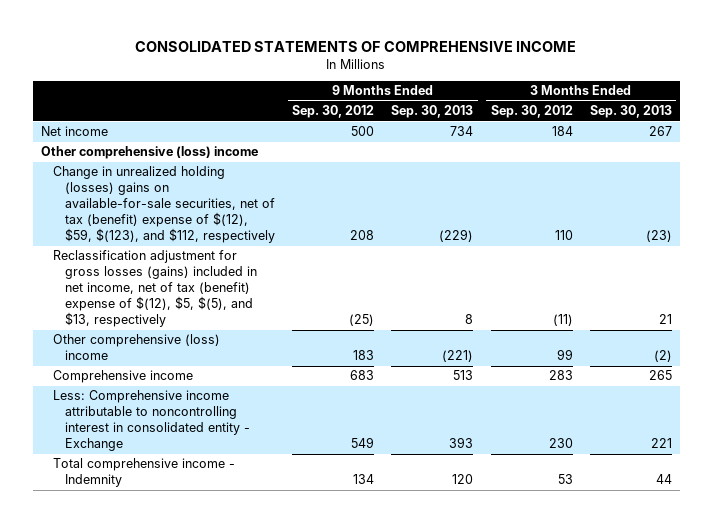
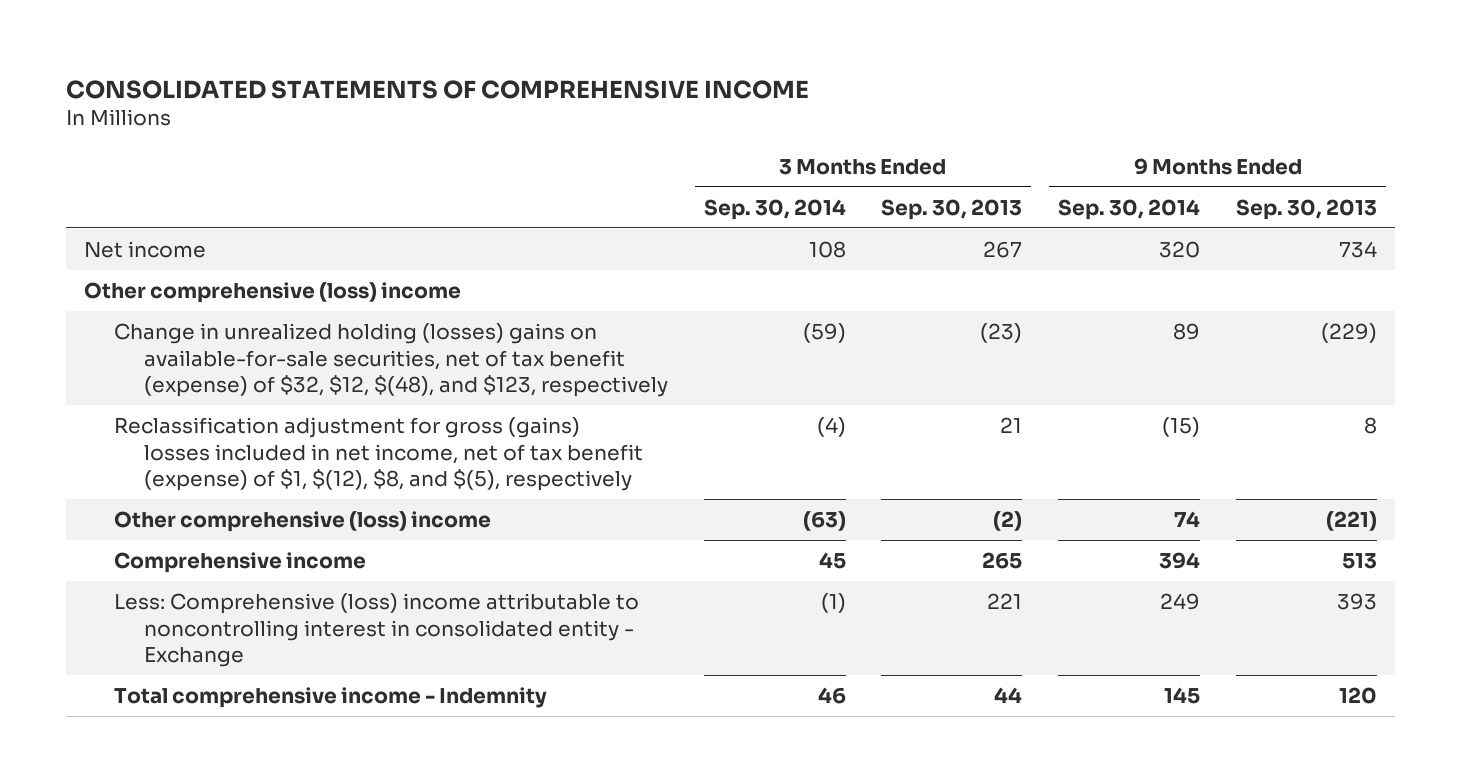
- | 9 Months Ended Sep. 30, 2012 | 9 Months Ended Sep. 30, 2013 | 3 Months Ended Sep. 30, 2012 | 3 Months Ended Sep. 30, 2013
+ | 3 Months Ended Sep. 30, 2014 | 3 Months Ended Sep. 30, 2013 | 9 Months Ended Sep. 30, 2014 | 9 Months Ended Sep. 30, 2013
- Change in unrealized holding (losses) gains on available-for-sale securities, net of tax (benefit) expense of $(12), $59, $(123), and $112, respectively | 208 | (229) | 110 | (23)
- Reclassification adjustment for gross losses (gains) included in net income, net of tax (benefit) expense of $(12), $5, $(5), and $13, respectively | (25) | 8 | (11) | 21
+ Change in unrealized holding (losses) gains on available-for-sale securities, net of tax benefit (expense) of $32, $12, $(48), and $123, respectively | (59) | (23) | 89 | (229)
+ Reclassification adjustment for gross (gains) losses included in net income, net of tax benefit (expense) of $1, $(12), $8, and $(5), respectively | (4) | 21 | (15) | 8
- Less: Comprehensive income attributable to noncontrolling interest in consolidated entity - Exchange | 549 | 393 | 230 | 221
+ Less: Comprehensive (loss) income attributable to noncontrolling interest in consolidated entity - Exchange | (1) | 221 | 249 | 393

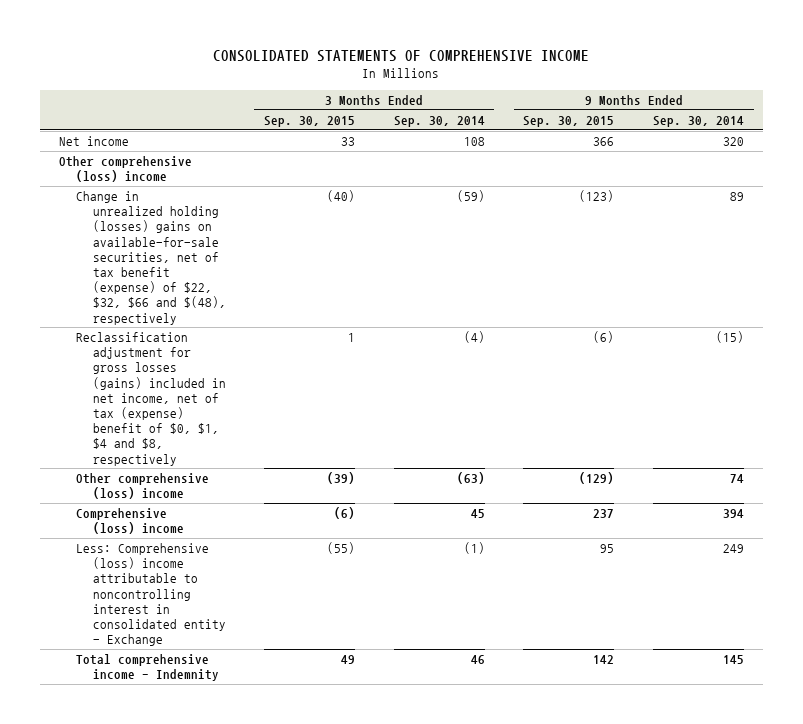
- | 3 Months Ended Sep. 30, 2014 | 3 Months Ended Sep. 30, 2013 | 9 Months Ended Sep. 30, 2014 | 9 Months Ended Sep. 30, 2013
+ | 3 Months Ended Sep. 30, 2015 | 3 Months Ended Sep. 30, 2014 | 9 Months Ended Sep. 30, 2015 | 9 Months Ended Sep. 30, 2014
- Change in unrealized holding (losses) gains on available-for-sale securities, net of tax benefit (expense) of $32, $12, $(48), and $123, respectively | (59) | (23) | 89 | (229)
- Reclassification adjustment for gross (gains) losses included in net income, net of tax benefit (expense) of $1, $(12), $8, and $(5), respectively | (4) | 21 | (15) | 8
+ Change in unrealized holding (losses) gains on available-for-sale securities, net of tax benefit (expense) of $22, $32, $66 and $(48), respectively | (40) | (59) | (123) | 89
+ Reclassification adjustment for gross losses (gains) included in net income, net of tax (expense) benefit of $0, $1, $4 and $8, respectively | 1 | (4) | (6) | (15)
- Comprehensive income | 45 | 265 | 394 | 513
+ Comprehensive (loss) income | (6) | 45 | 237 | 394

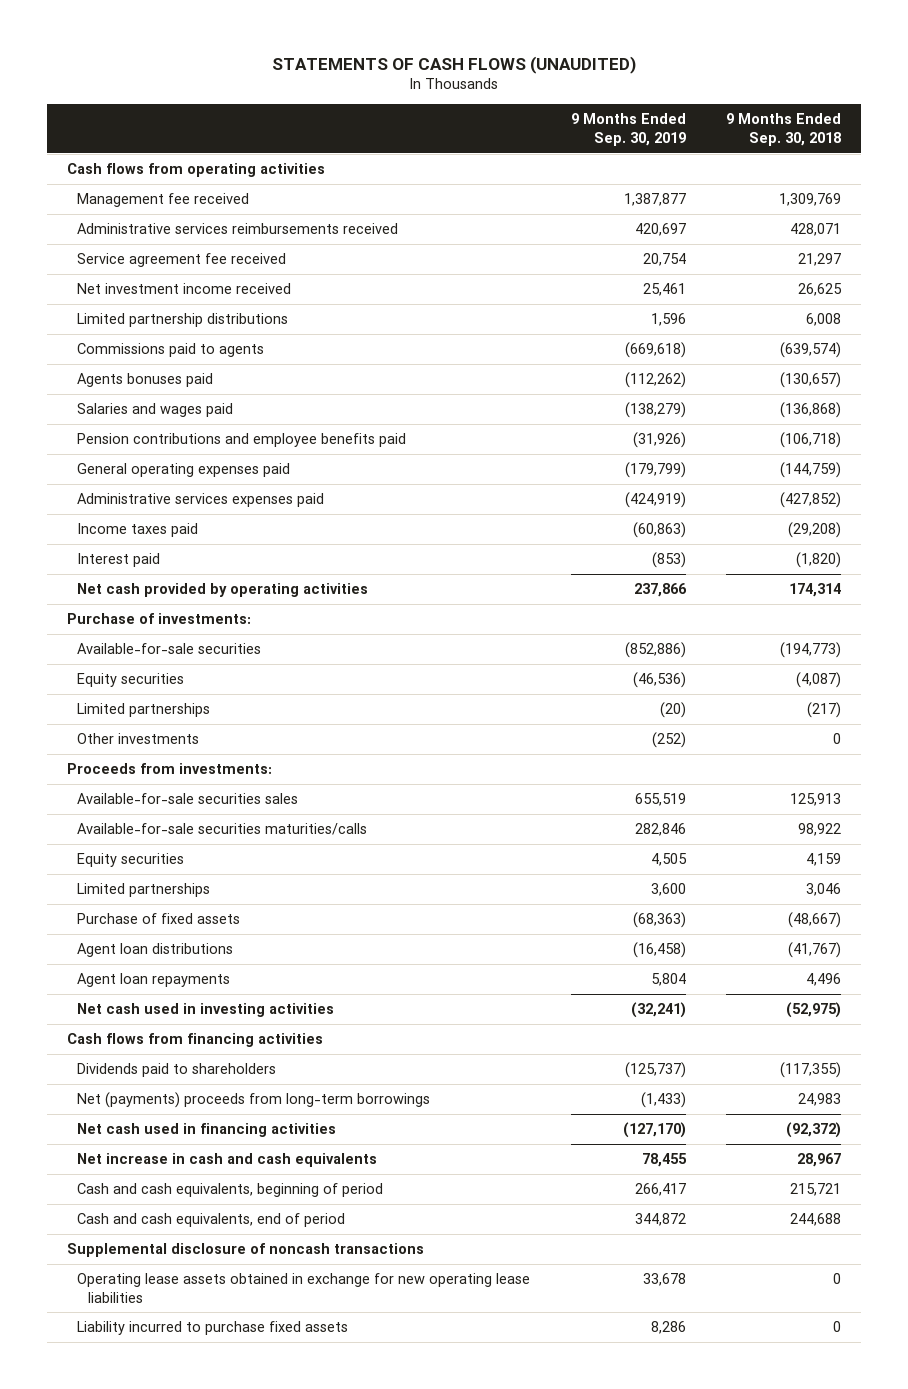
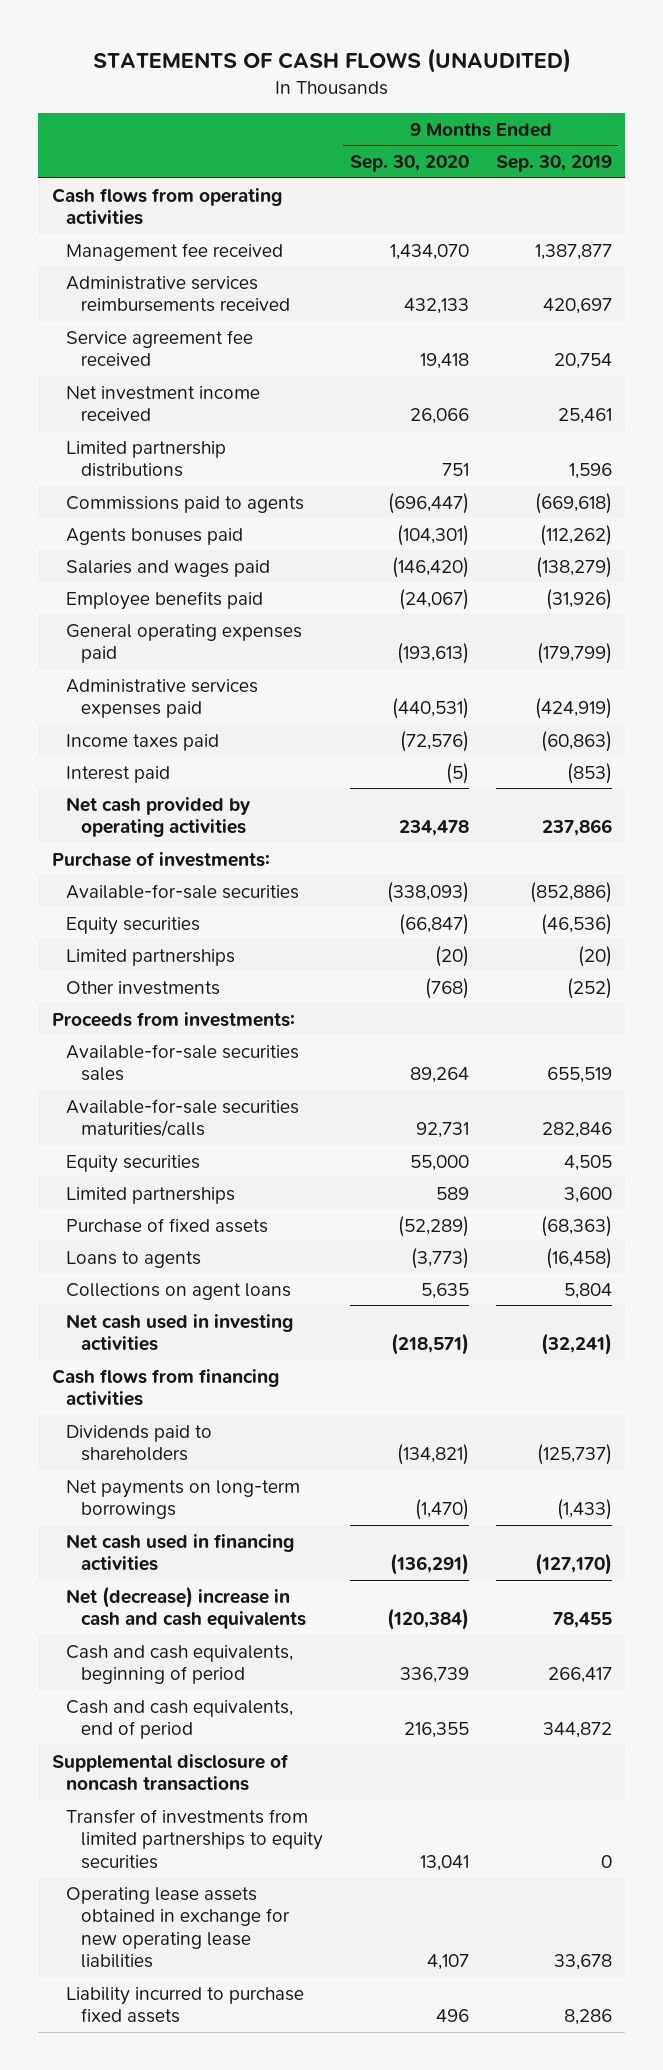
- | 9 Months Ended Sep. 30, 2019 | 9 Months Ended Sep. 30, 2018
+ | 9 Months Ended Sep. 30, 2020 | 9 Months Ended Sep. 30, 2019
- Pension contributions and employee benefits paid | (31,926) | (106,718)
+ Employee benefits paid | (24,067) | (31,926)
- Agent loan distributions | (16,458) | (41,767)
- Agent loan repayments | 5,804 | 4,496
+ Loans to agents | (3,773) | (16,458)
+ Collections on agent loans | 5,635 | 5,804
- Net (payments) proceeds from long-term borrowings | (1,433) | 24,983
+ Net payments on long-term borrowings | (1,470) | (1,433)
- Net increase in cash and cash equivalents | 78,455 | 28,967
+ Net (decrease) increase in cash and cash equivalents | (120,384) | 78,455
+ Transfer of investments from limited partnerships to equity securities | 13,041 | 0

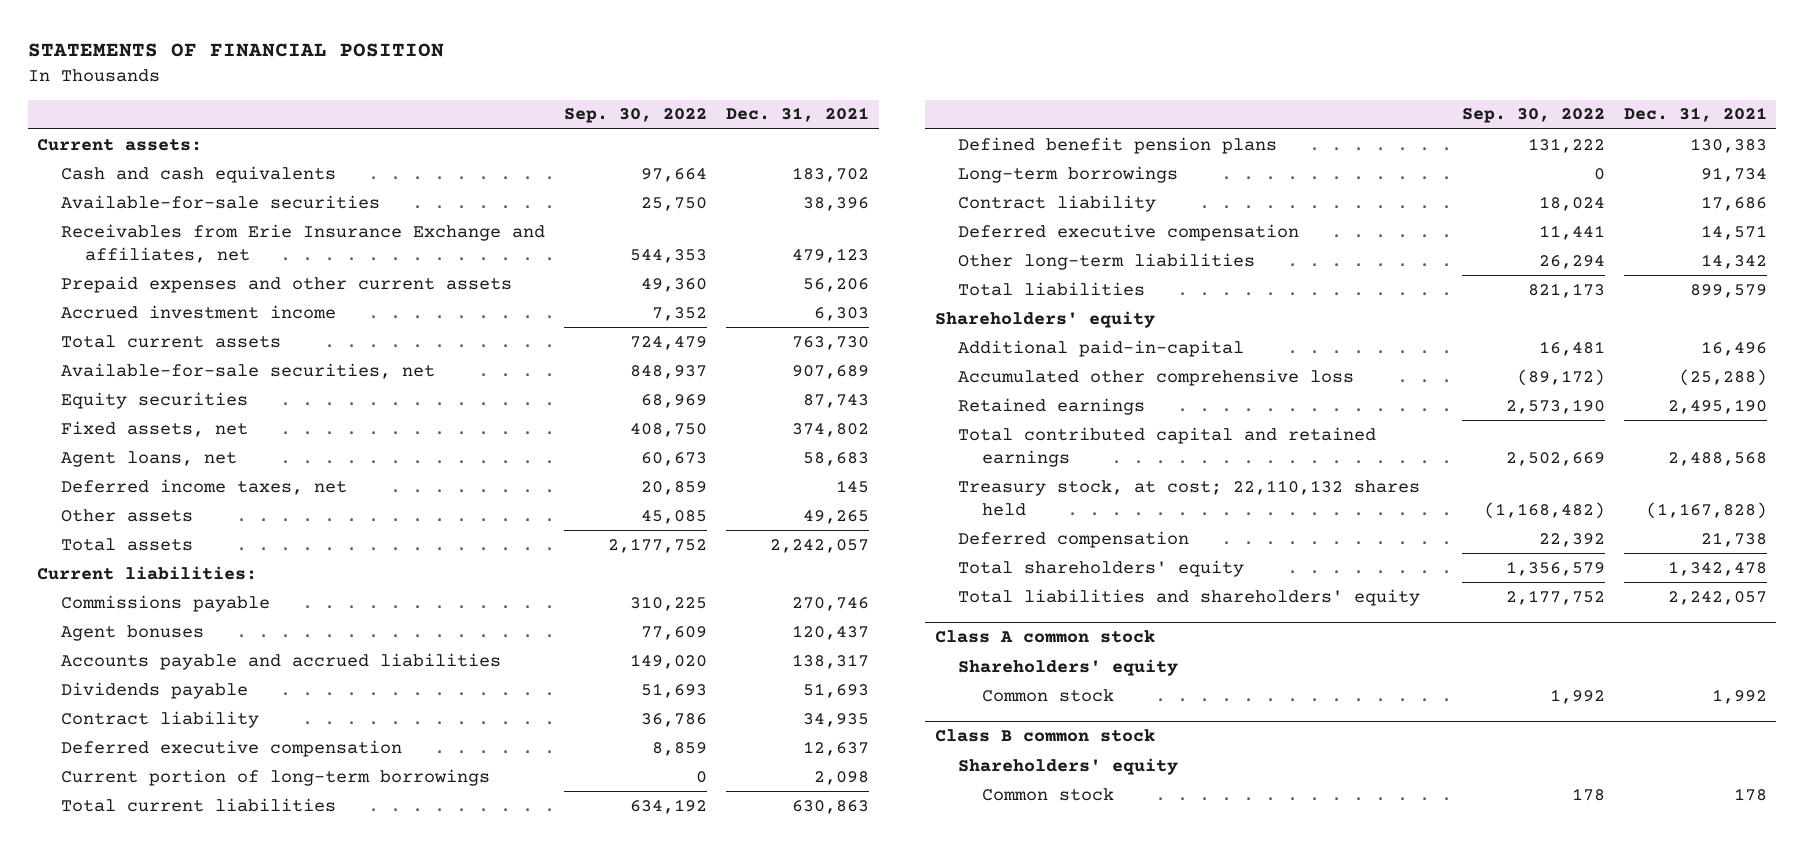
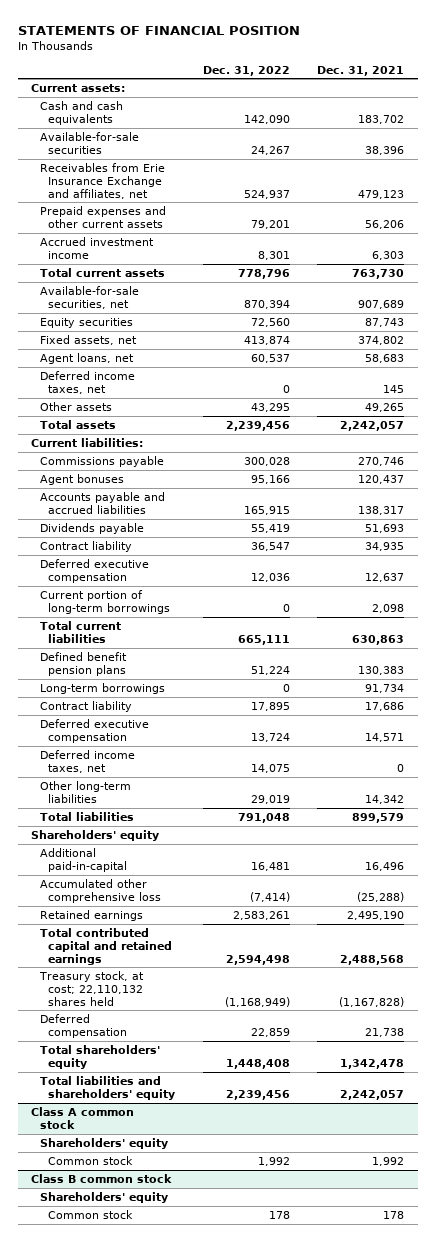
- | Sep. 30, 2022 | Dec. 31, 2021
+ | Dec. 31, 2022 | Dec. 31, 2021
+ Deferred income taxes, net | 14,075 | 0

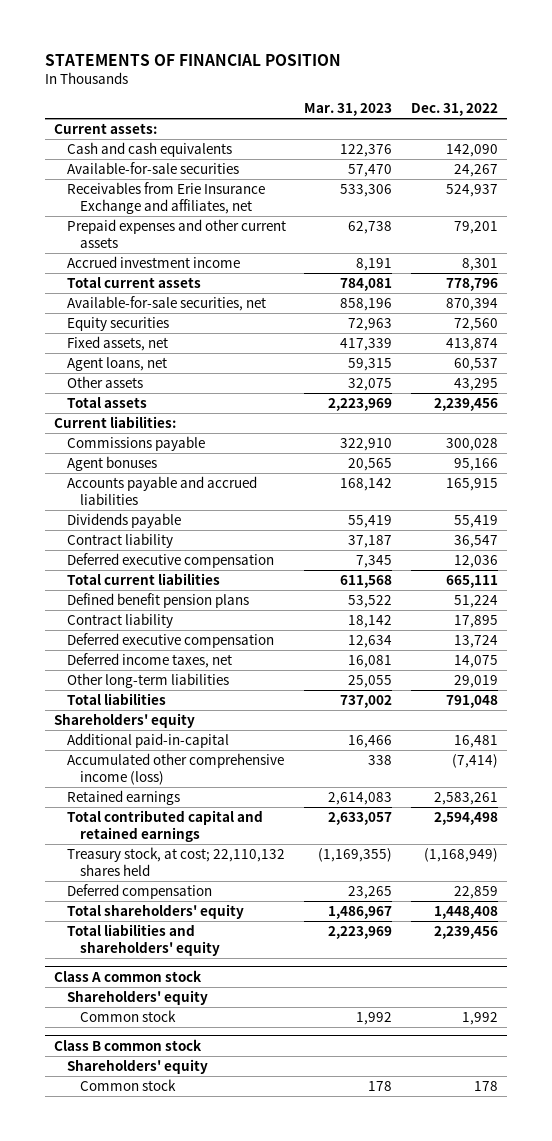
- | Dec. 31, 2022 | Dec. 31, 2021
+ | Mar. 31, 2023 | Dec. 31, 2022
- Deferred income taxes, net | 0 | 145
- Current portion of long-term borrowings | 0 | 2,098
- Long-term borrowings | 0 | 91,734
- Accumulated other comprehensive loss | (7,414) | (25,288)
+ Accumulated other comprehensive income (loss) | 338 | (7,414)

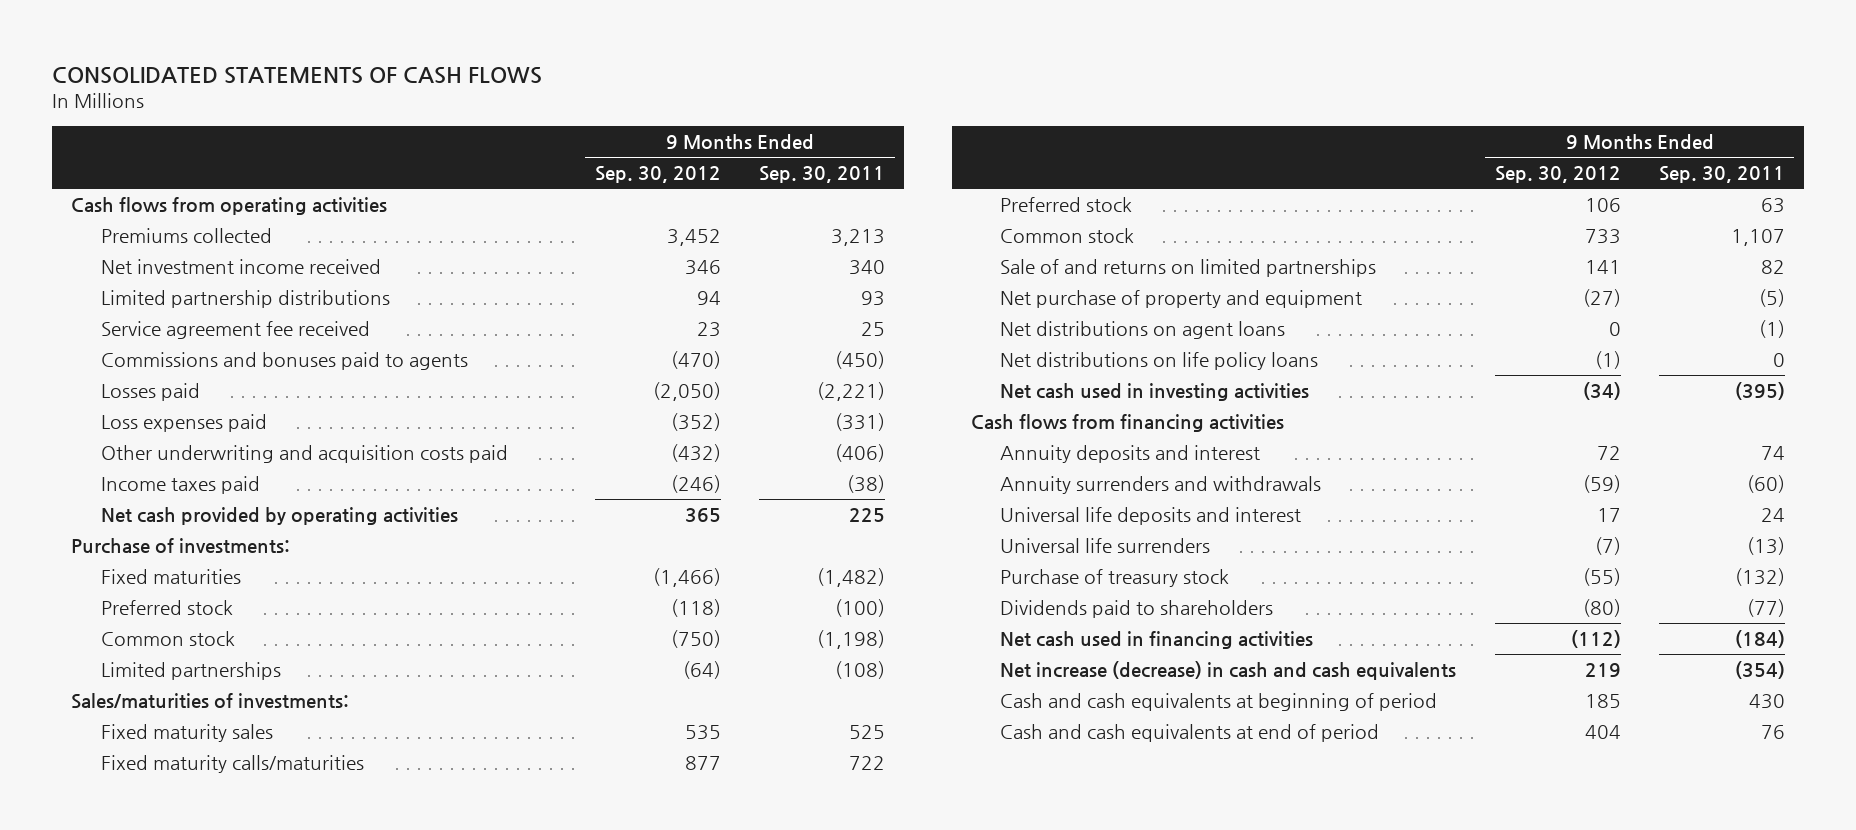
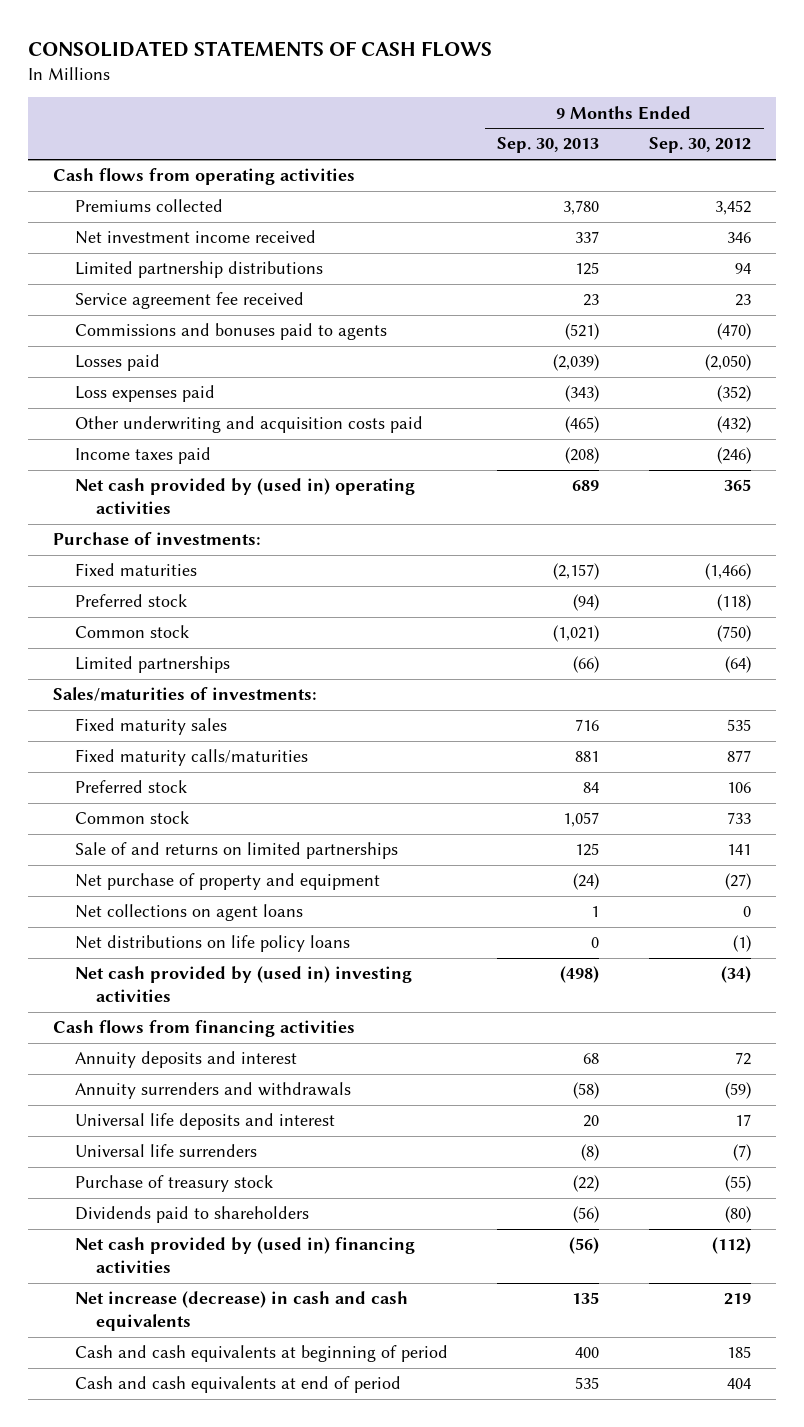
- | 9 Months Ended Sep. 30, 2012 | 9 Months Ended Sep. 30, 2011
+ | 9 Months Ended Sep. 30, 2013 | 9 Months Ended Sep. 30, 2012
- Net cash provided by operating activities | 365 | 225
+ Net cash provided by (used in) operating activities | 689 | 365
- Net distributions on agent loans | 0 | (1)
+ Net collections on agent loans | 1 | 0
- Net cash used in investing activities | (34) | (395)
+ Net cash provided by (used in) investing activities | (498) | (34)
- Net cash used in financing activities | (112) | (184)
+ Net cash provided by (used in) financing activities | (56) | (112)

